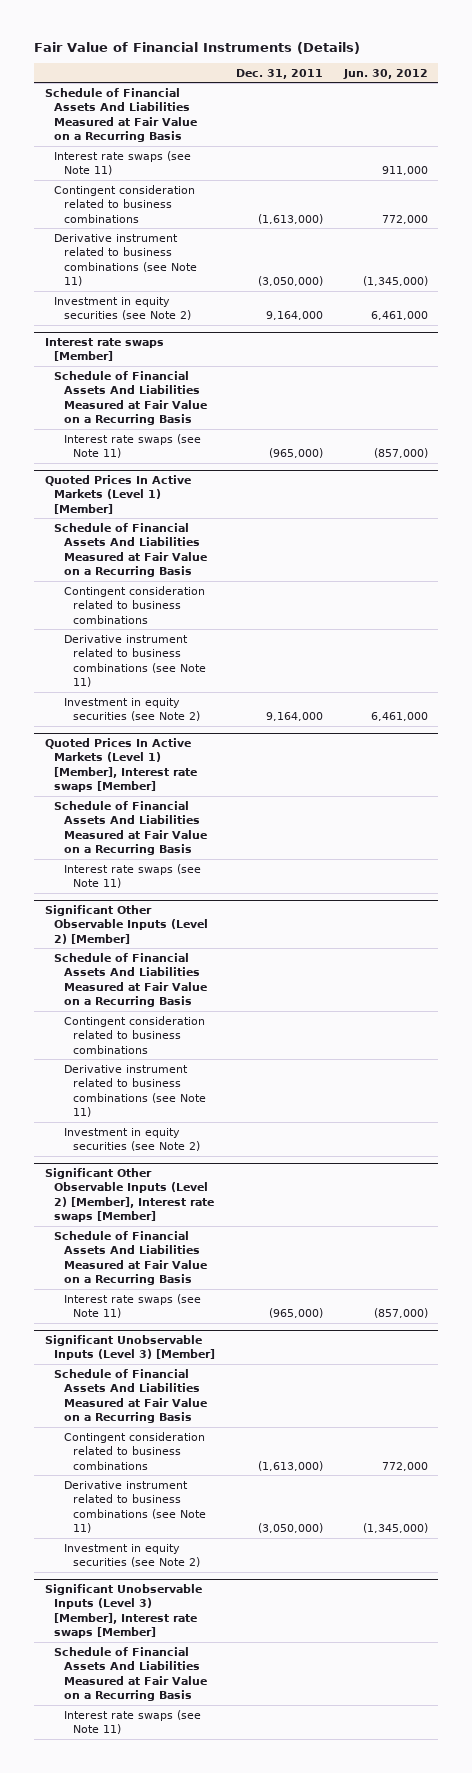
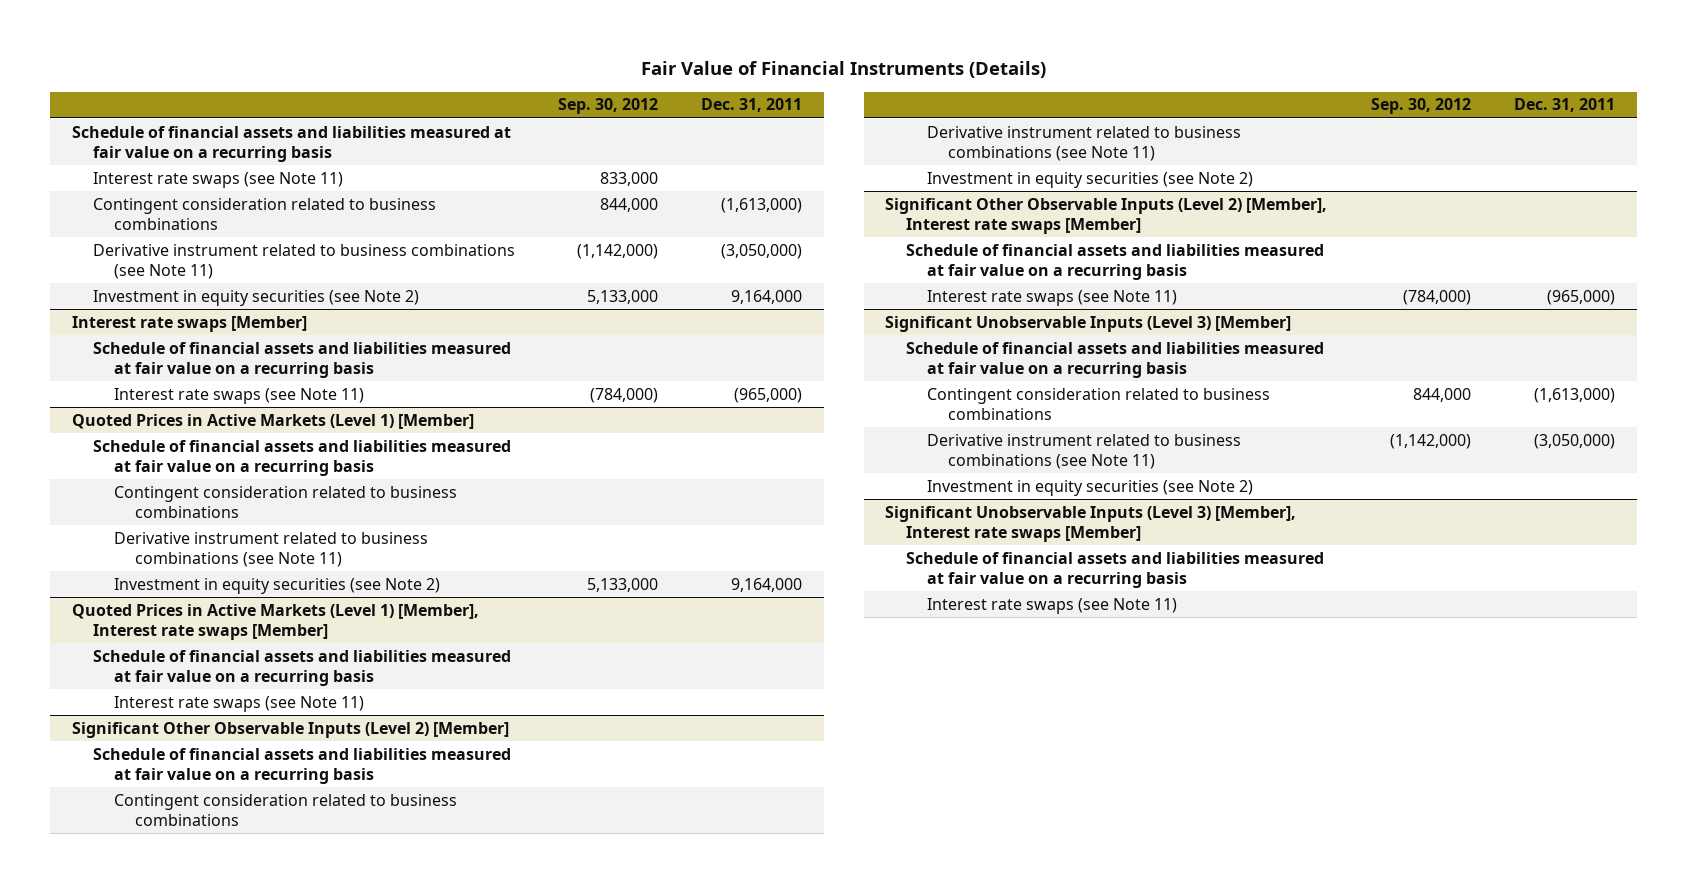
- | Dec. 31, 2011 | Jun. 30, 2012
+ | Sep. 30, 2012 | Dec. 31, 2011
- Schedule of Financial Assets And Liabilities Measured at Fair Value on a Recurring Basis
+ Schedule of financial assets and liabilities measured at fair value on a recurring basis
@ Interest rate swaps [Member]
- Schedule of Financial Assets And Liabilities Measured at Fair Value on a Recurring Basis
+ Schedule of financial assets and liabilities measured at fair value on a recurring basis
- Quoted Prices In Active Markets (Level 1) [Member]
- Schedule of Financial Assets And Liabilities Measured at Fair Value on a Recurring Basis
+ Quoted Prices in Active Markets (Level 1) [Member]
+ Schedule of financial assets and liabilities measured at fair value on a recurring basis
- Quoted Prices In Active Markets (Level 1) [Member], Interest rate swaps [Member]
- Schedule of Financial Assets And Liabilities Measured at Fair Value on a Recurring Basis
+ Quoted Prices in Active Markets (Level 1) [Member], Interest rate swaps [Member]
+ Schedule of financial assets and liabilities measured at fair value on a recurring basis
@ Significant Other Observable Inputs (Level 2) [Member]
- Schedule of Financial Assets And Liabilities Measured at Fair Value on a Recurring Basis
+ Schedule of financial assets and liabilities measured at fair value on a recurring basis
@ Significant Other Observable Inputs (Level 2) [Member], Interest rate swaps [Member]
- Schedule of Financial Assets And Liabilities Measured at Fair Value on a Recurring Basis
+ Schedule of financial assets and liabilities measured at fair value on a recurring basis
@ Significant Unobservable Inputs (Level 3) [Member]
- Schedule of Financial Assets And Liabilities Measured at Fair Value on a Recurring Basis
+ Schedule of financial assets and liabilities measured at fair value on a recurring basis
@ Significant Unobservable Inputs (Level 3) [Member], Interest rate swaps [Member]
- Schedule of Financial Assets And Liabilities Measured at Fair Value on a Recurring Basis
+ Schedule of financial assets and liabilities measured at fair value on a recurring basis

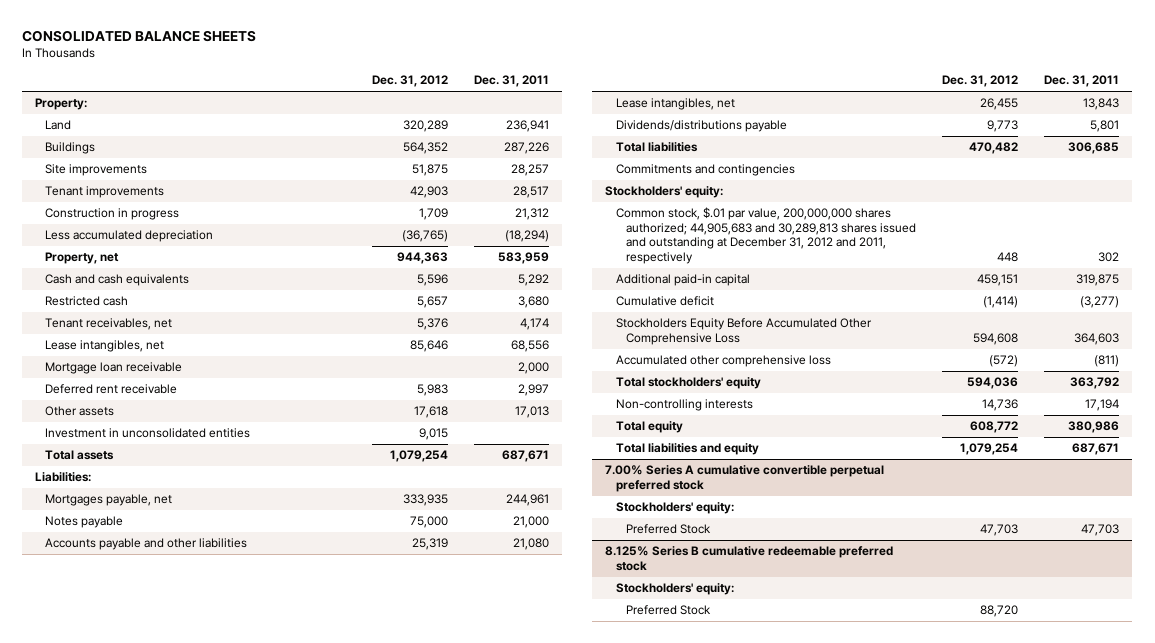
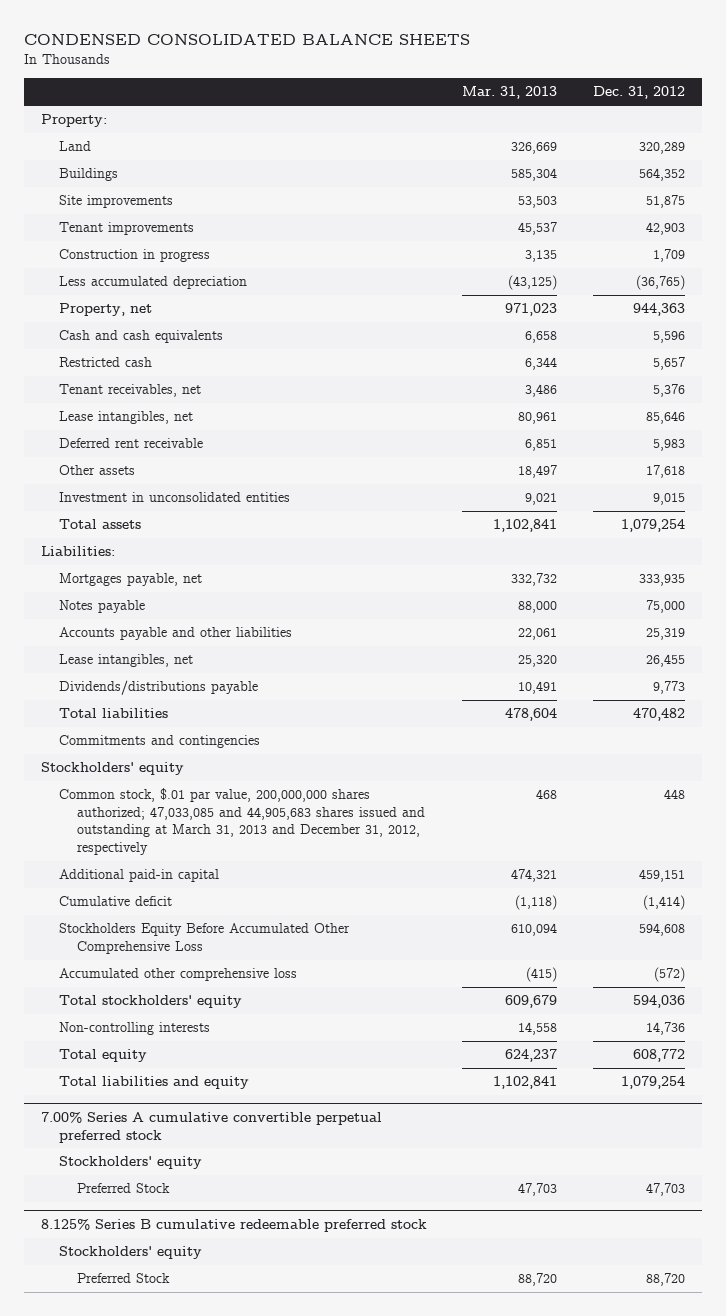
- CONSOLIDATED BALANCE SHEETS
+ CONDENSED CONSOLIDATED BALANCE SHEETS
- | Dec. 31, 2012 | Dec. 31, 2011
+ | Mar. 31, 2013 | Dec. 31, 2012
- Mortgage loan receivable | | 2,000
- Stockholders' equity:
- Common stock, $.01 par value, 200,000,000 shares authorized; 44,905,683 and 30,289,813 shares issued and outstanding at December 31, 2012 and 2011, respectively | 448 | 302
+ Stockholders' equity
+ Common stock, $.01 par value, 200,000,000 shares authorized; 47,033,085 and 44,905,683 shares issued and outstanding at March 31, 2013 and December 31, 2012, respectively | 468 | 448
@ 7.00% Series A cumulative convertible perpetual preferred stock
- Stockholders' equity:
+ Stockholders' equity
@ 8.125% Series B cumulative redeemable preferred stock
- Stockholders' equity:
+ Stockholders' equity

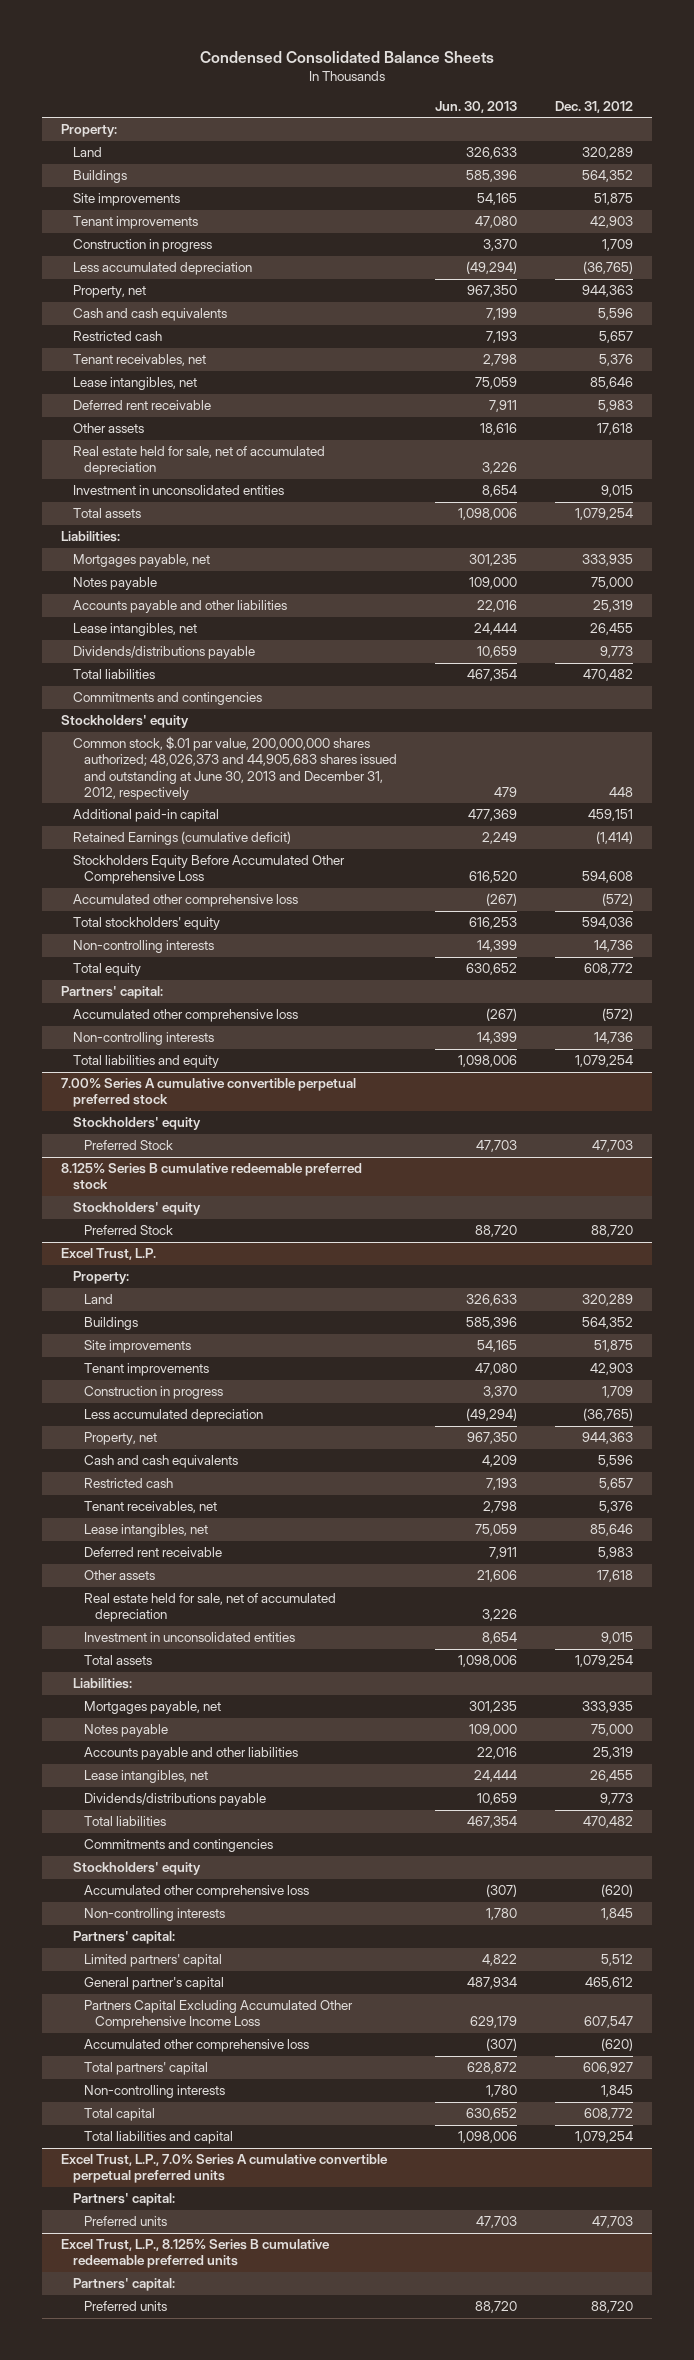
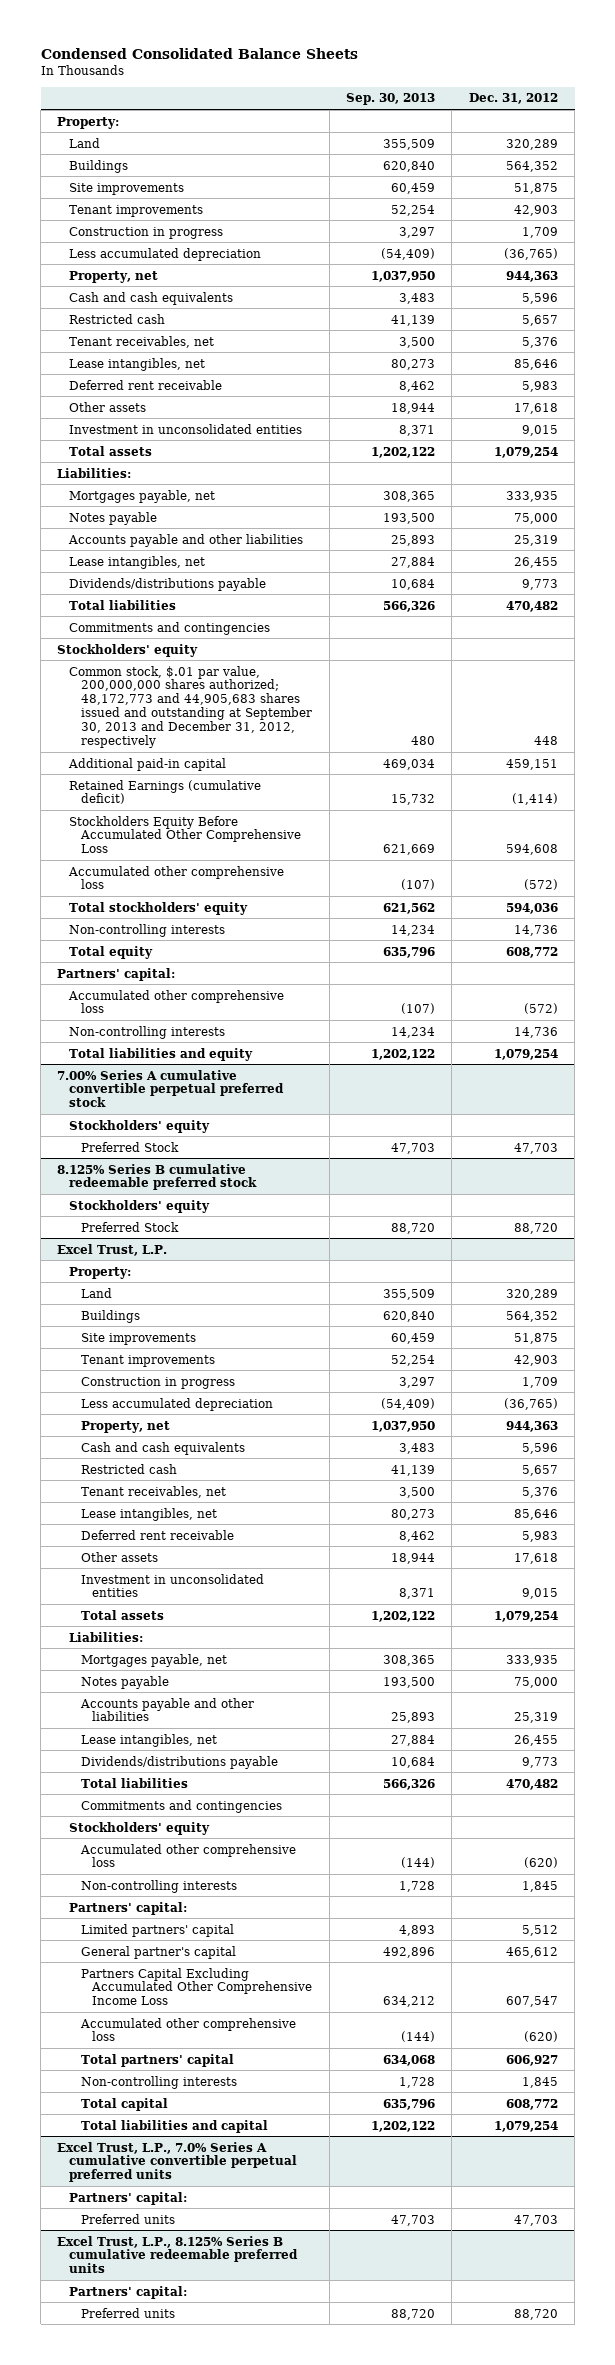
- | Jun. 30, 2013 | Dec. 31, 2012
+ | Sep. 30, 2013 | Dec. 31, 2012
- Real estate held for sale, net of accumulated depreciation | 3,226 |
- Common stock, $.01 par value, 200,000,000 shares authorized; 48,026,373 and 44,905,683 shares issued and outstanding at June 30, 2013 and December 31, 2012, respectively | 479 | 448
+ Common stock, $.01 par value, 200,000,000 shares authorized; 48,172,773 and 44,905,683 shares issued and outstanding at September 30, 2013 and December 31, 2012, respectively | 480 | 448
@ Excel Trust, L.P.
- Real estate held for sale, net of accumulated depreciation | 3,226 |

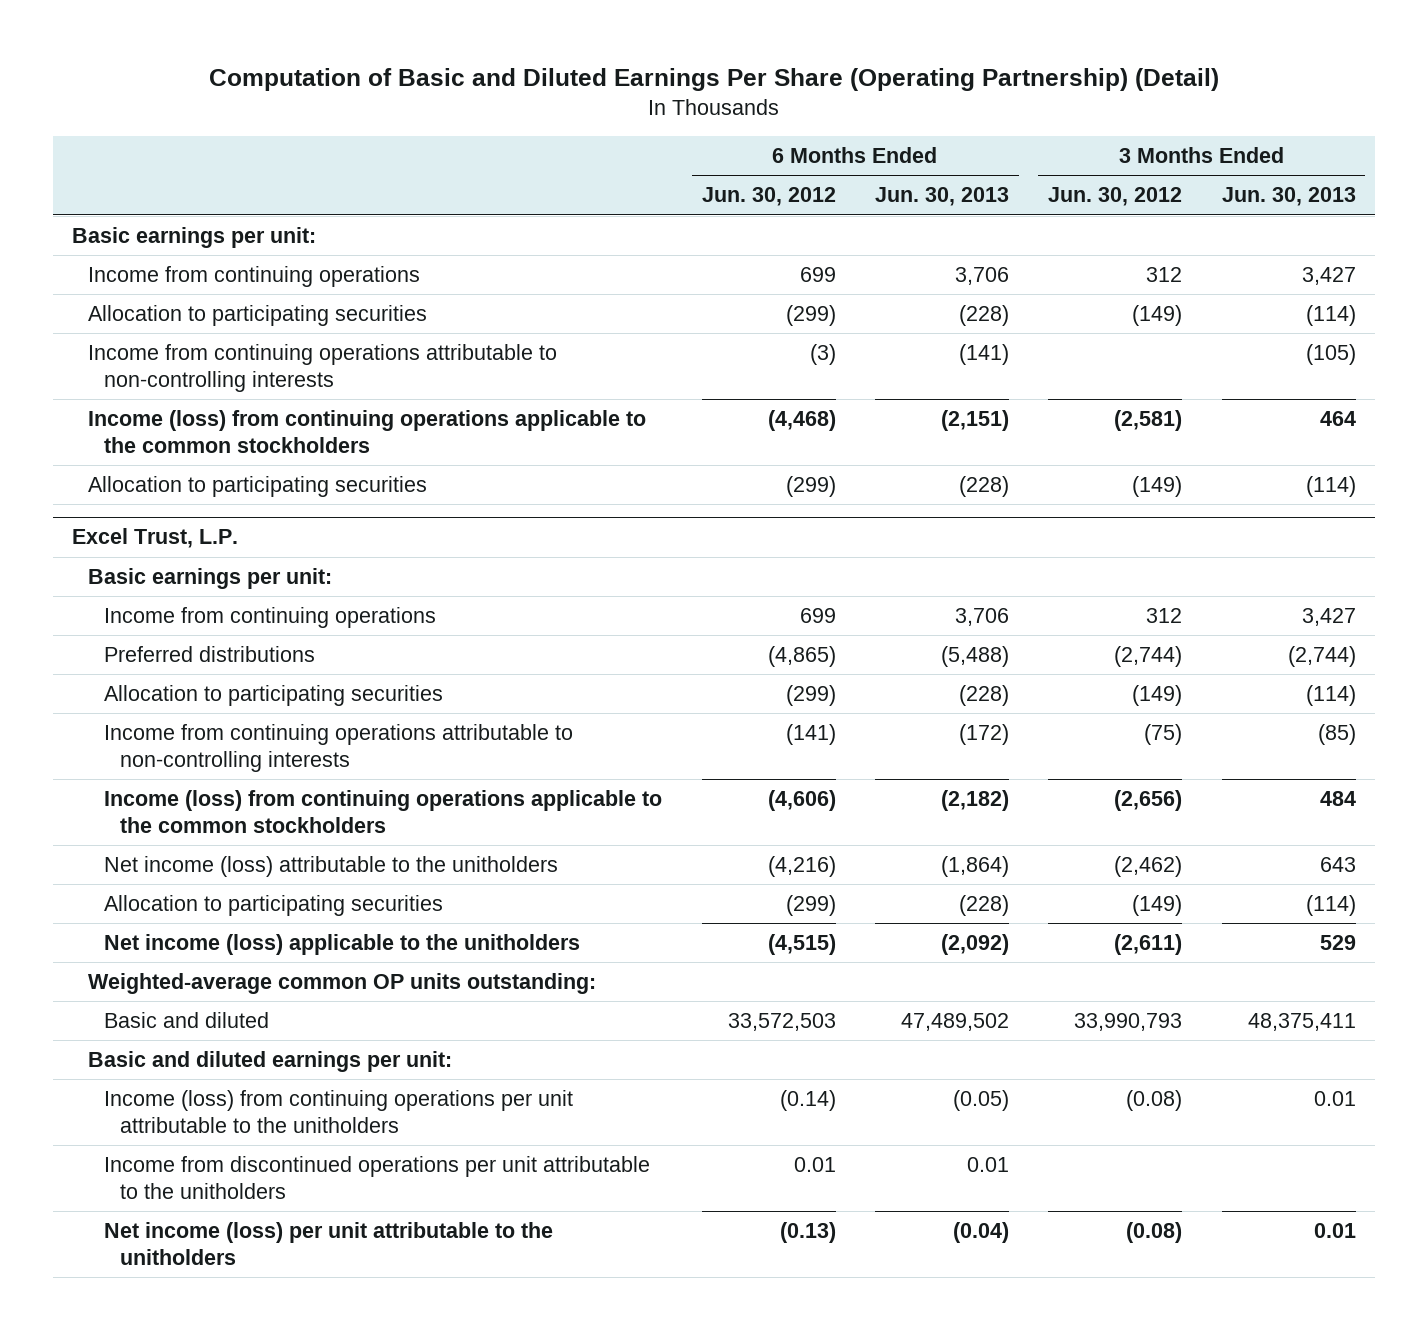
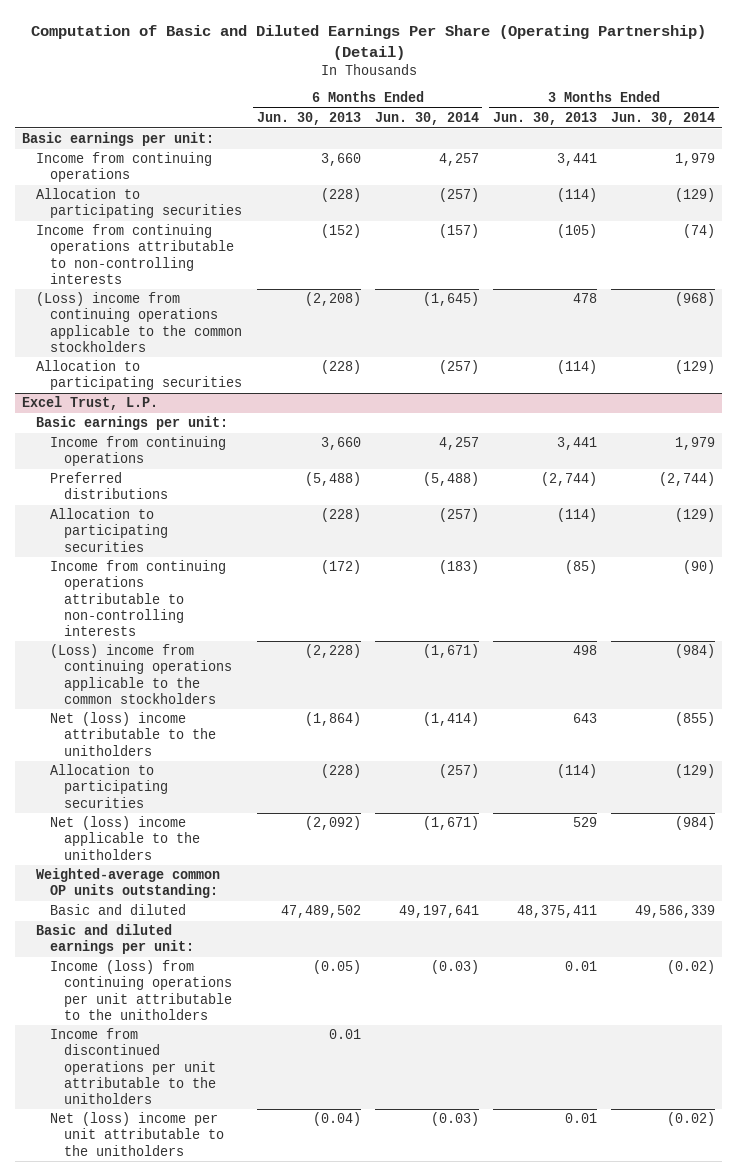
- | 6 Months Ended Jun. 30, 2012 | 6 Months Ended Jun. 30, 2013 | 3 Months Ended Jun. 30, 2012 | 3 Months Ended Jun. 30, 2013
+ | 6 Months Ended Jun. 30, 2013 | 6 Months Ended Jun. 30, 2014 | 3 Months Ended Jun. 30, 2013 | 3 Months Ended Jun. 30, 2014
- Income from continuing operations | 699 | 3,706 | 312 | 3,427
+ Income from continuing operations | 3,660 | 4,257 | 3,441 | 1,979
- Income from continuing operations attributable to non-controlling interests | (3) | (141) | | (105)
- Income (loss) from continuing operations applicable to the common stockholders | (4,468) | (2,151) | (2,581) | 464
+ Income from continuing operations attributable to non-controlling interests | (152) | (157) | (105) | (74)
+ (Loss) income from continuing operations applicable to the common stockholders | (2,208) | (1,645) | 478 | (968)
@ Excel Trust, L.P.
- Income from continuing operations | 699 | 3,706 | 312 | 3,427
+ Income from continuing operations | 3,660 | 4,257 | 3,441 | 1,979
- Income (loss) from continuing operations applicable to the common stockholders | (4,606) | (2,182) | (2,656) | 484
- Net income (loss) attributable to the unitholders | (4,216) | (1,864) | (2,462) | 643
+ (Loss) income from continuing operations applicable to the common stockholders | (2,228) | (1,671) | 498 | (984)
+ Net (loss) income attributable to the unitholders | (1,864) | (1,414) | 643 | (855)
- Net income (loss) applicable to the unitholders | (4,515) | (2,092) | (2,611) | 529
+ Net (loss) income applicable to the unitholders | (2,092) | (1,671) | 529 | (984)
- Net income (loss) per unit attributable to the unitholders | (0.13) | (0.04) | (0.08) | 0.01
+ Net (loss) income per unit attributable to the unitholders | (0.04) | (0.03) | 0.01 | (0.02)

